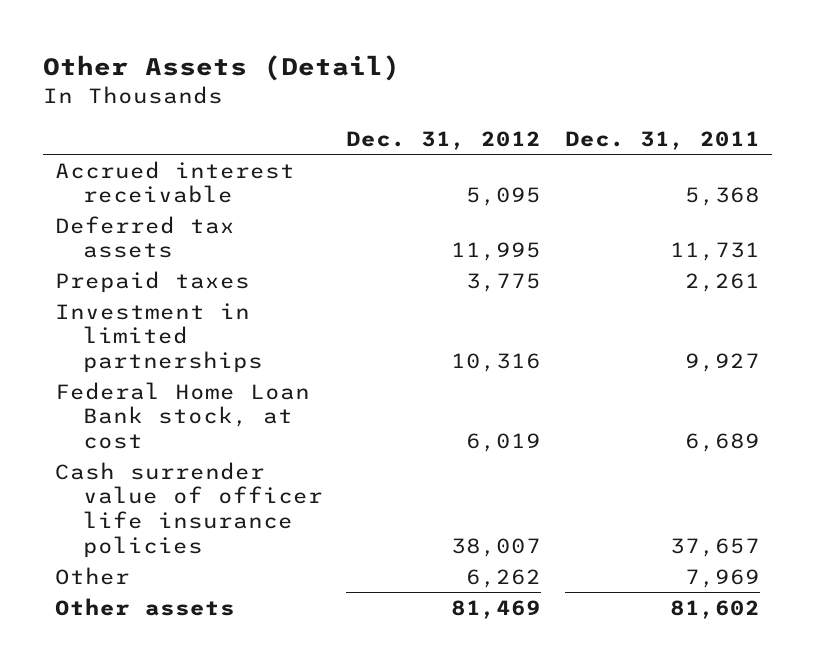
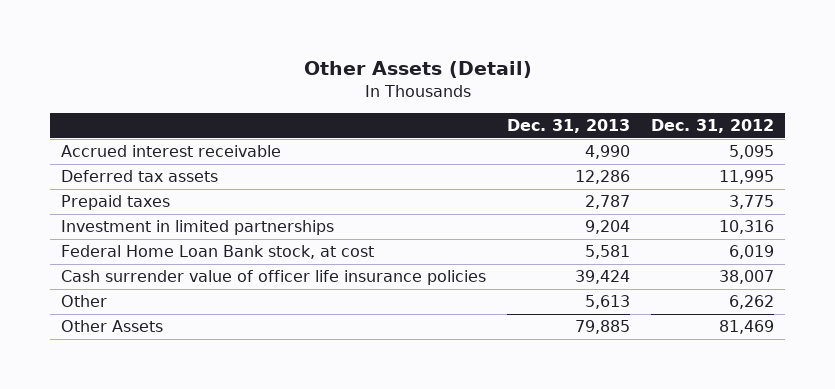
- | Dec. 31, 2012 | Dec. 31, 2011
+ | Dec. 31, 2013 | Dec. 31, 2012
- Other assets | 81,469 | 81,602
+ Other Assets | 79,885 | 81,469

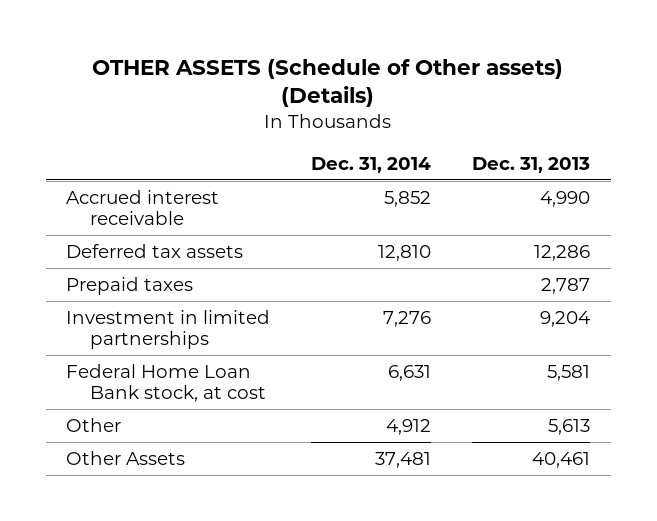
- Other Assets (Detail)
+ OTHER ASSETS (Schedule of Other assets) (Details)
- | Dec. 31, 2013 | Dec. 31, 2012
+ | Dec. 31, 2014 | Dec. 31, 2013
- Cash surrender value of officer life insurance policies | 39,424 | 38,007
- Other Assets | 79,885 | 81,469
+ Other Assets | 37,481 | 40,461

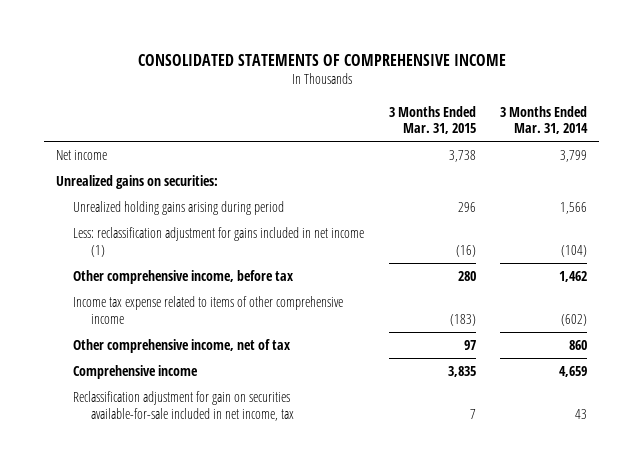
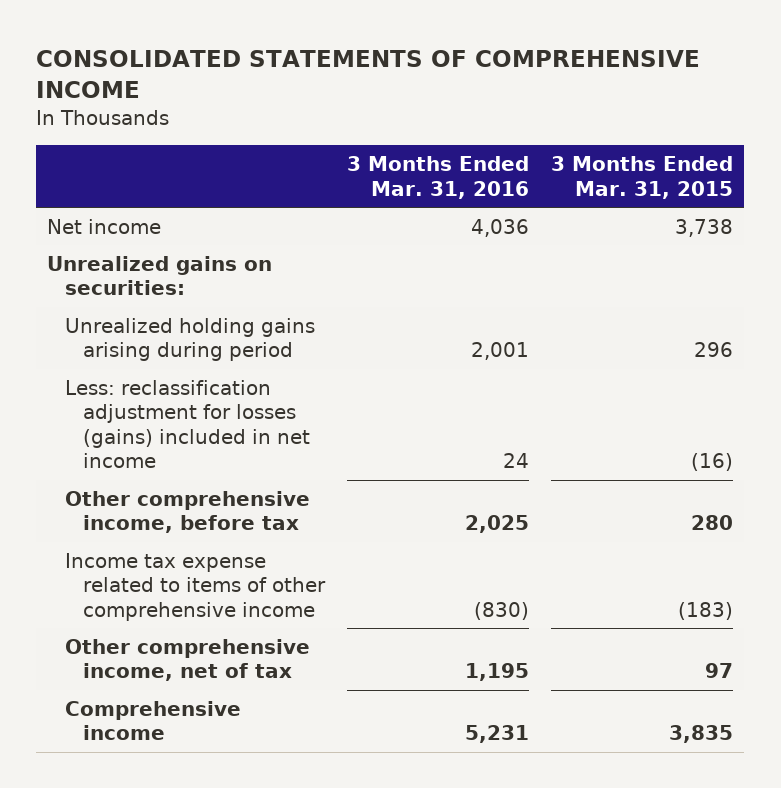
- | 3 Months Ended Mar. 31, 2015 | 3 Months Ended Mar. 31, 2014
+ | 3 Months Ended Mar. 31, 2016 | 3 Months Ended Mar. 31, 2015
- Less: reclassification adjustment for gains included in net income (1) | (16) | (104)
+ Less: reclassification adjustment for losses (gains) included in net income | 24 | (16)
- Reclassification adjustment for gain on securities available-for-sale included in net income, tax | 7 | 43

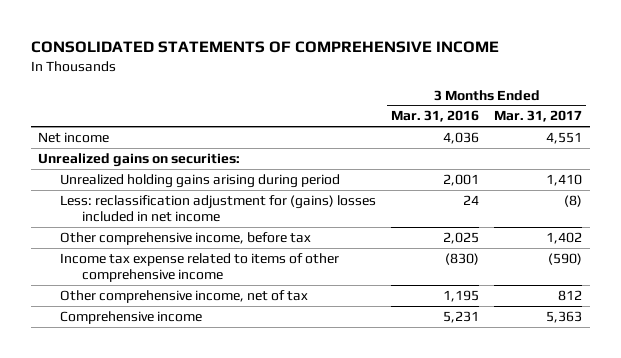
- | 3 Months Ended Mar. 31, 2016 | 3 Months Ended Mar. 31, 2015
+ | 3 Months Ended Mar. 31, 2016 | 3 Months Ended Mar. 31, 2017
- Less: reclassification adjustment for losses (gains) included in net income | 24 | (16)
+ Less: reclassification adjustment for (gains) losses included in net income | 24 | (8)

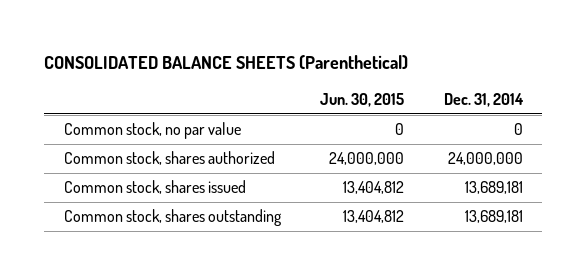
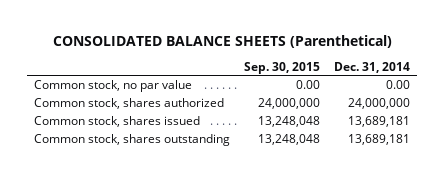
- | Jun. 30, 2015 | Dec. 31, 2014
+ | Sep. 30, 2015 | Dec. 31, 2014
- Common stock, no par value | 0 | 0
+ Common stock, no par value | 0.00 | 0.00

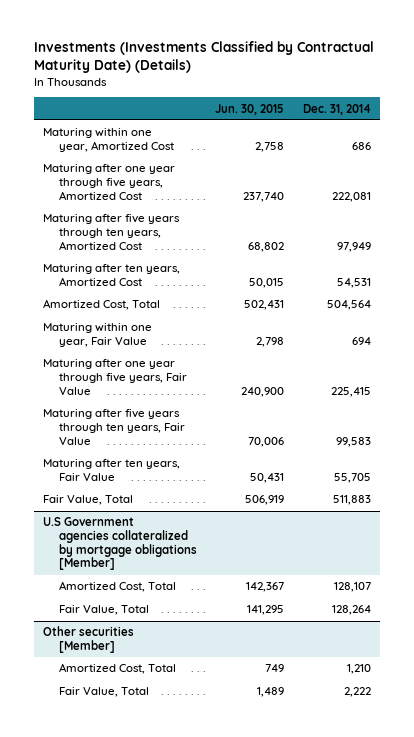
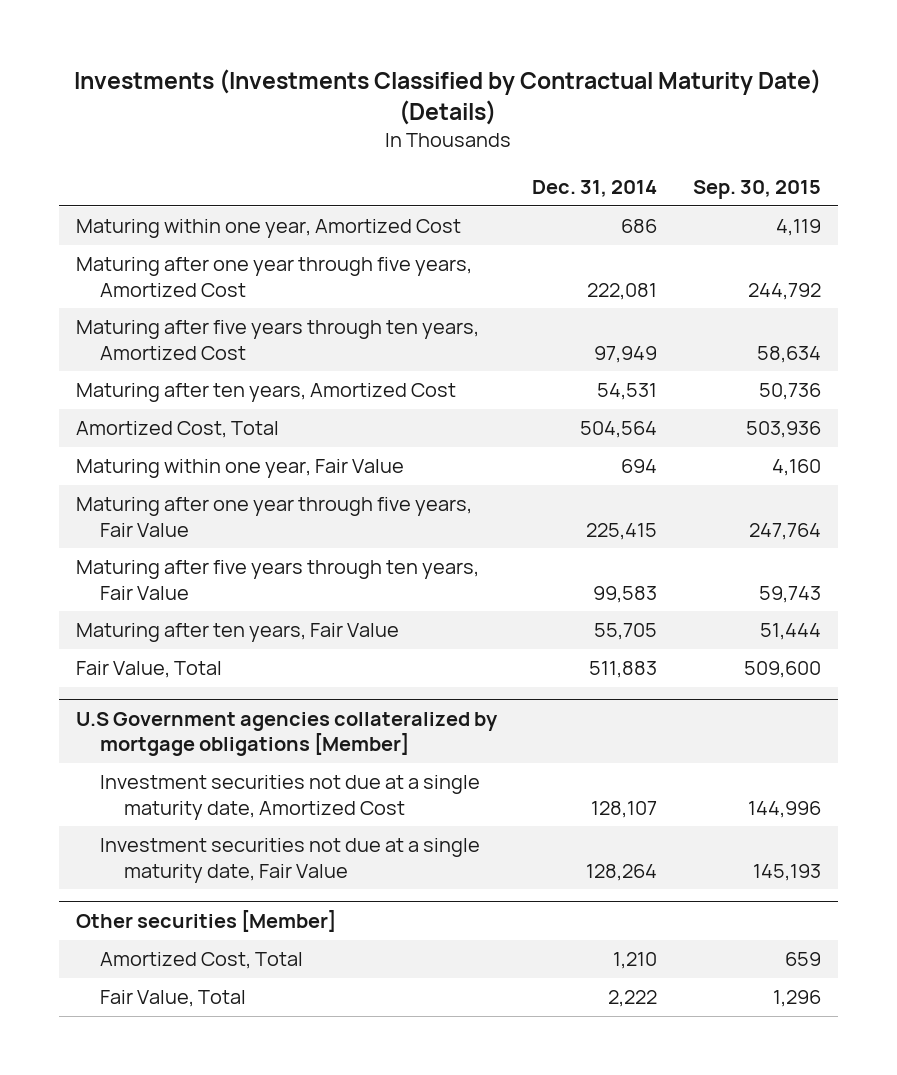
- | Jun. 30, 2015 | Dec. 31, 2014
+ | Dec. 31, 2014 | Sep. 30, 2015
@ U.S Government agencies collateralized by mortgage obligations [Member]
- Amortized Cost, Total | 142,367 | 128,107
- Fair Value, Total | 141,295 | 128,264
+ Investment securities not due at a single maturity date, Amortized Cost | 128,107 | 144,996
+ Investment securities not due at a single maturity date, Fair Value | 128,264 | 145,193

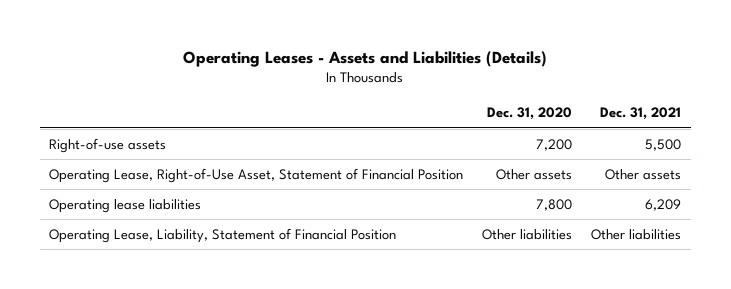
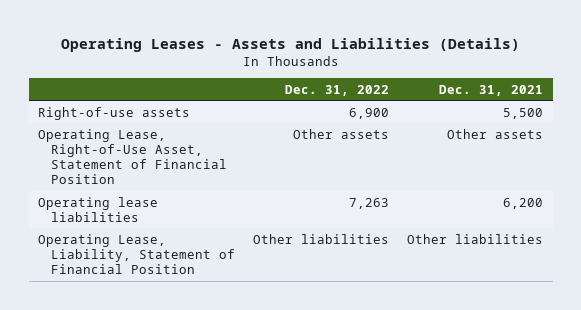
- | Dec. 31, 2020 | Dec. 31, 2021
+ | Dec. 31, 2022 | Dec. 31, 2021
- Operating lease liabilities | 7,800 | 6,209
+ Operating lease liabilities | 7,263 | 6,200

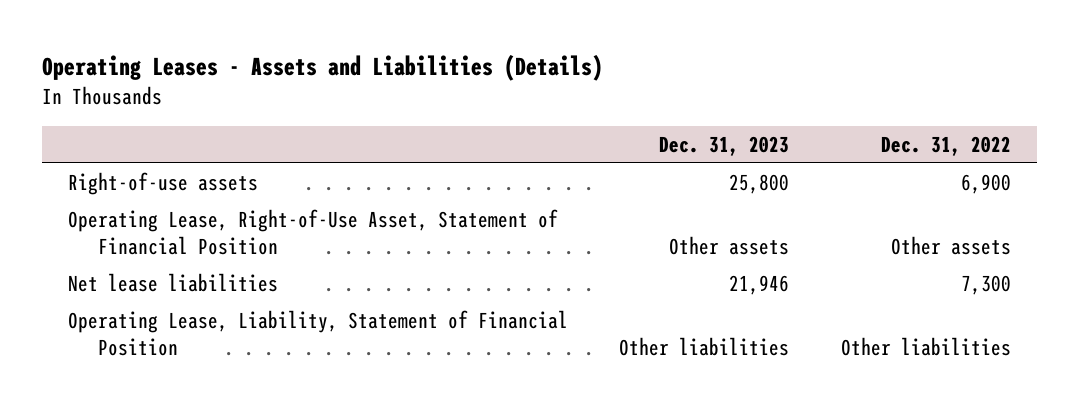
- | Dec. 31, 2022 | Dec. 31, 2021
+ | Dec. 31, 2023 | Dec. 31, 2022
- Operating lease liabilities | 7,263 | 6,200
+ Net lease liabilities | 21,946 | 7,300

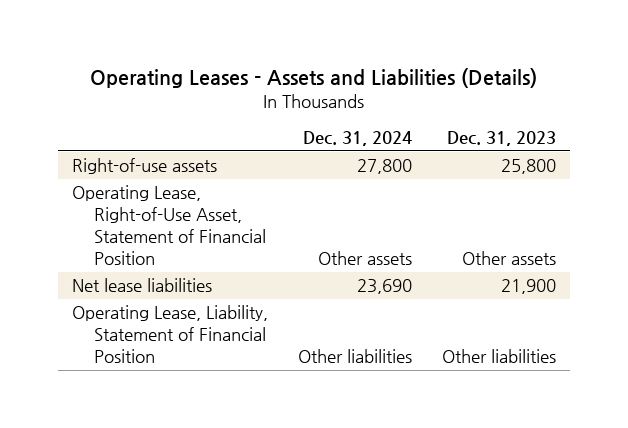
- | Dec. 31, 2023 | Dec. 31, 2022
+ | Dec. 31, 2024 | Dec. 31, 2023
- Net lease liabilities | 21,946 | 7,300
+ Net lease liabilities | 23,690 | 21,900

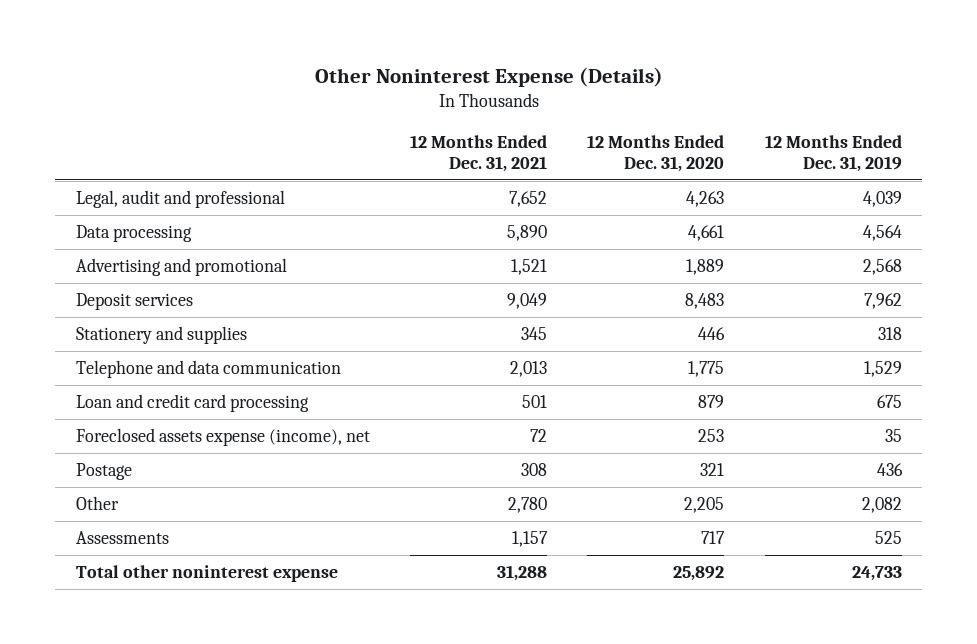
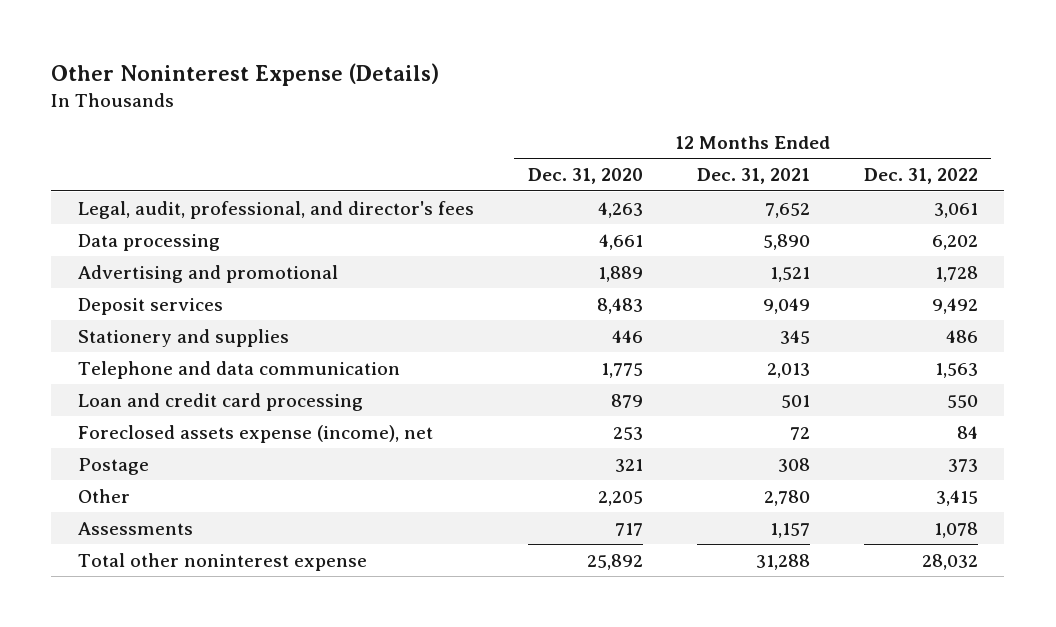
- | 12 Months Ended Dec. 31, 2021 | 12 Months Ended Dec. 31, 2020 | 12 Months Ended Dec. 31, 2019
+ | 12 Months Ended Dec. 31, 2020 | 12 Months Ended Dec. 31, 2021 | 12 Months Ended Dec. 31, 2022
- Legal, audit and professional | 7,652 | 4,263 | 4,039
+ Legal, audit, professional, and director's fees | 4,263 | 7,652 | 3,061

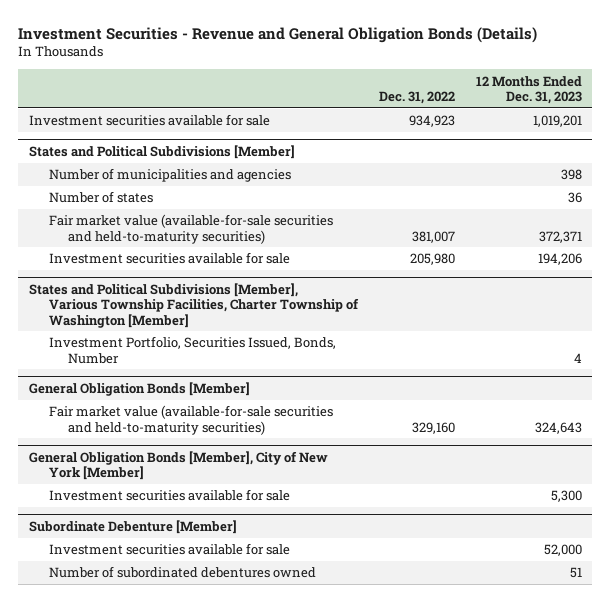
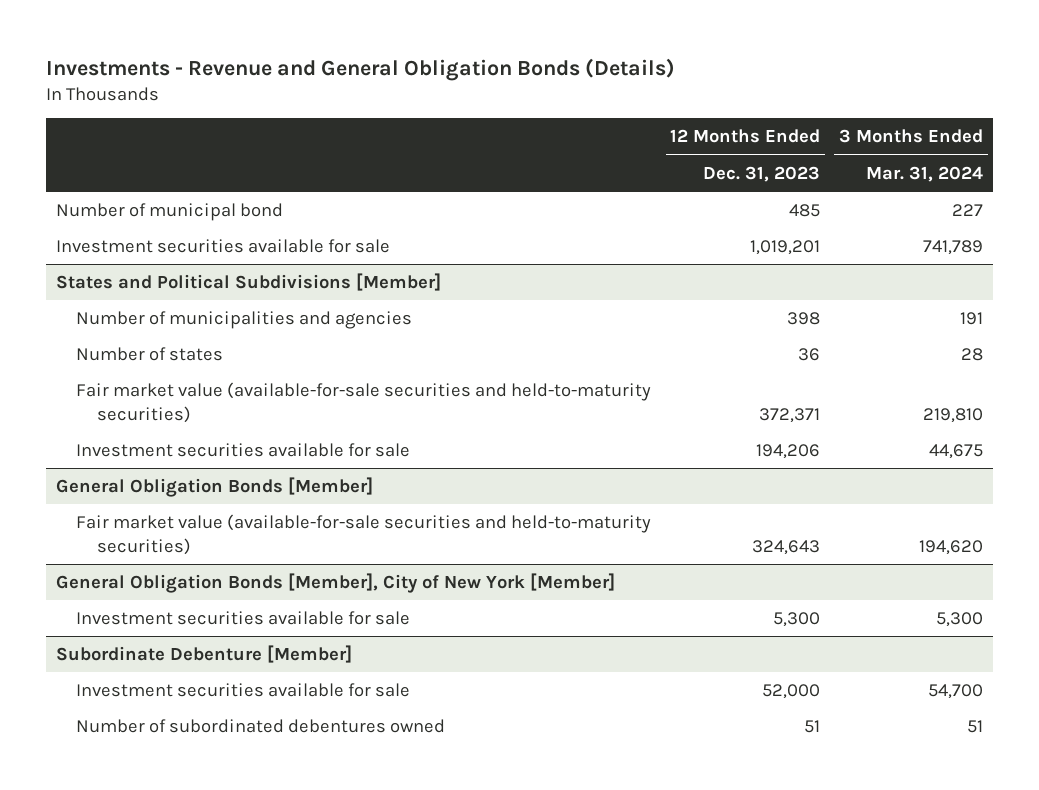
- Investment Securities - Revenue and General Obligation Bonds (Details)
+ Investments - Revenue and General Obligation Bonds (Details)
- | Dec. 31, 2022 | 12 Months Ended Dec. 31, 2023
+ | 12 Months Ended Dec. 31, 2023 | 3 Months Ended Mar. 31, 2024
+ Number of municipal bond | 485 | 227
- States and Political Subdivisions [Member], Various Township Facilities, Charter Township of Washington [Member]
- Investment Portfolio, Securities Issued, Bonds, Number | | 4

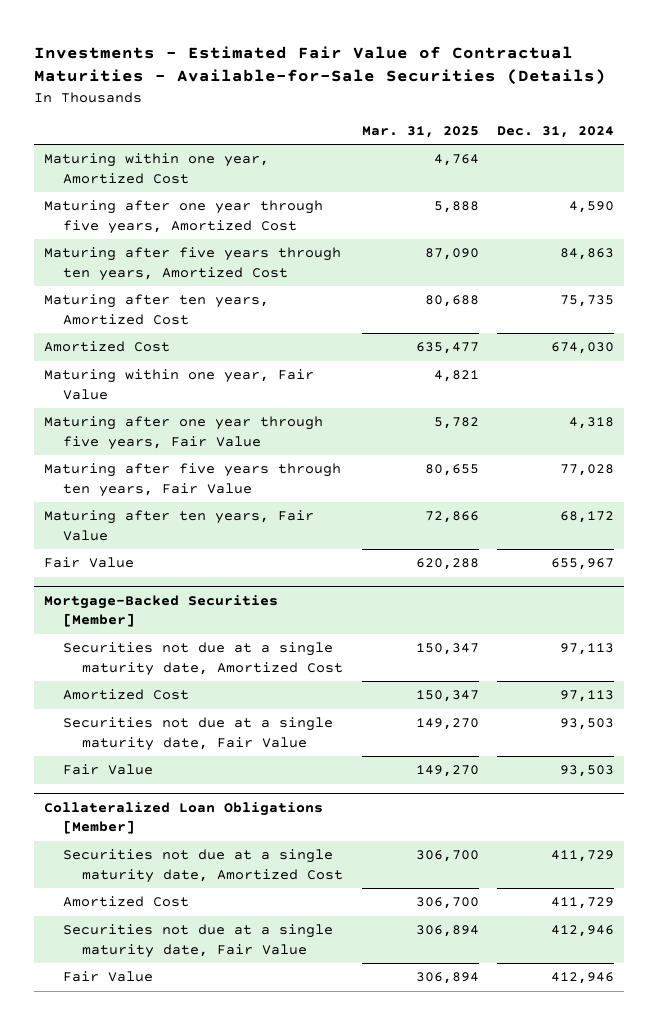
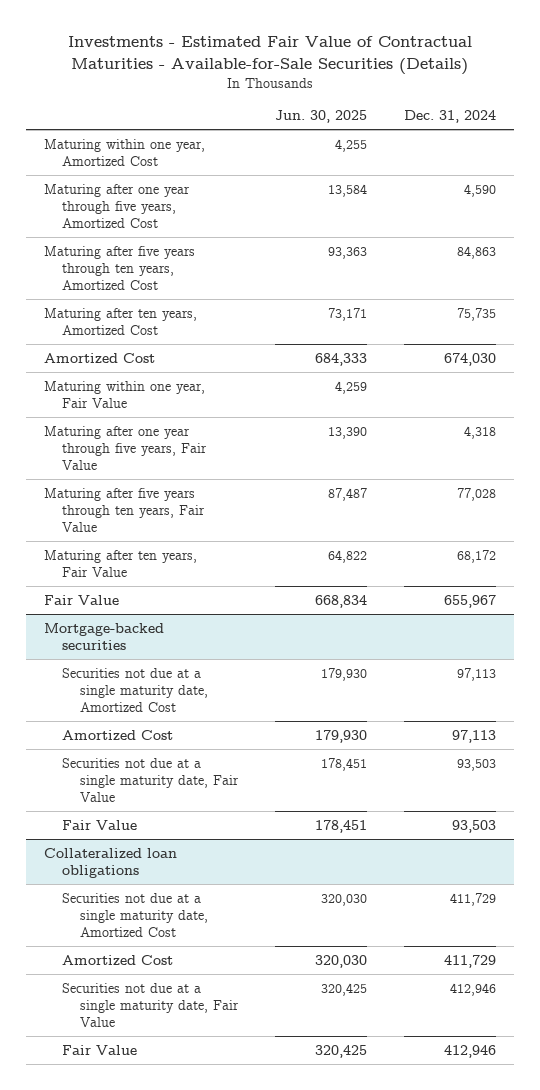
- | Mar. 31, 2025 | Dec. 31, 2024
+ | Jun. 30, 2025 | Dec. 31, 2024
- Mortgage-Backed Securities [Member]
+ Mortgage-backed securities
- Collateralized Loan Obligations [Member]
+ Collateralized loan obligations

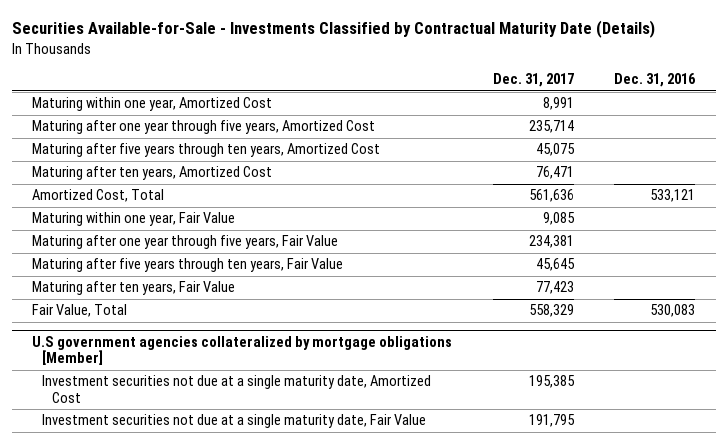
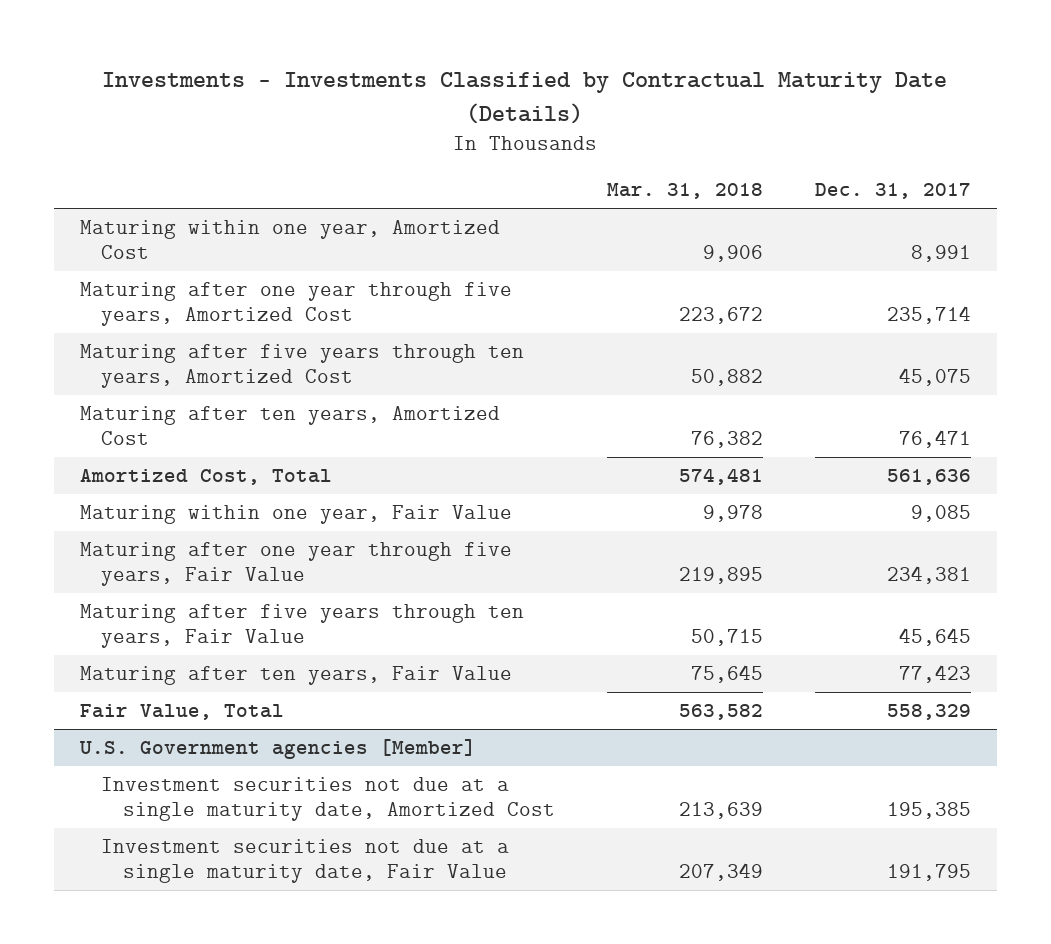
- Securities Available-for-Sale - Investments Classified by Contractual Maturity Date (Details)
+ Investments - Investments Classified by Contractual Maturity Date (Details)
- | Dec. 31, 2017 | Dec. 31, 2016
+ | Mar. 31, 2018 | Dec. 31, 2017
- U.S government agencies collateralized by mortgage obligations [Member]
+ U.S. Government agencies [Member]

